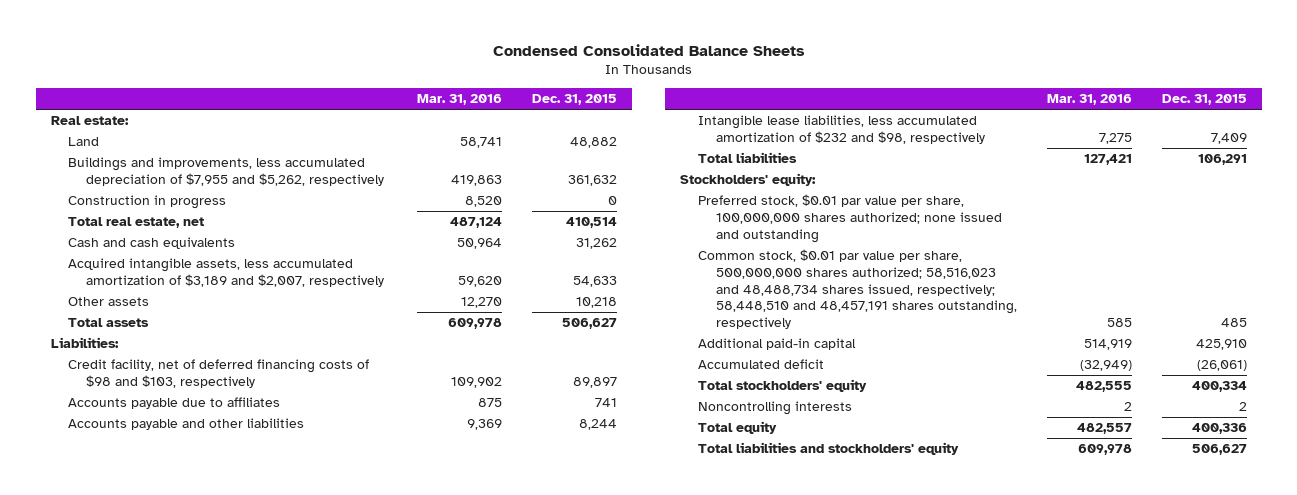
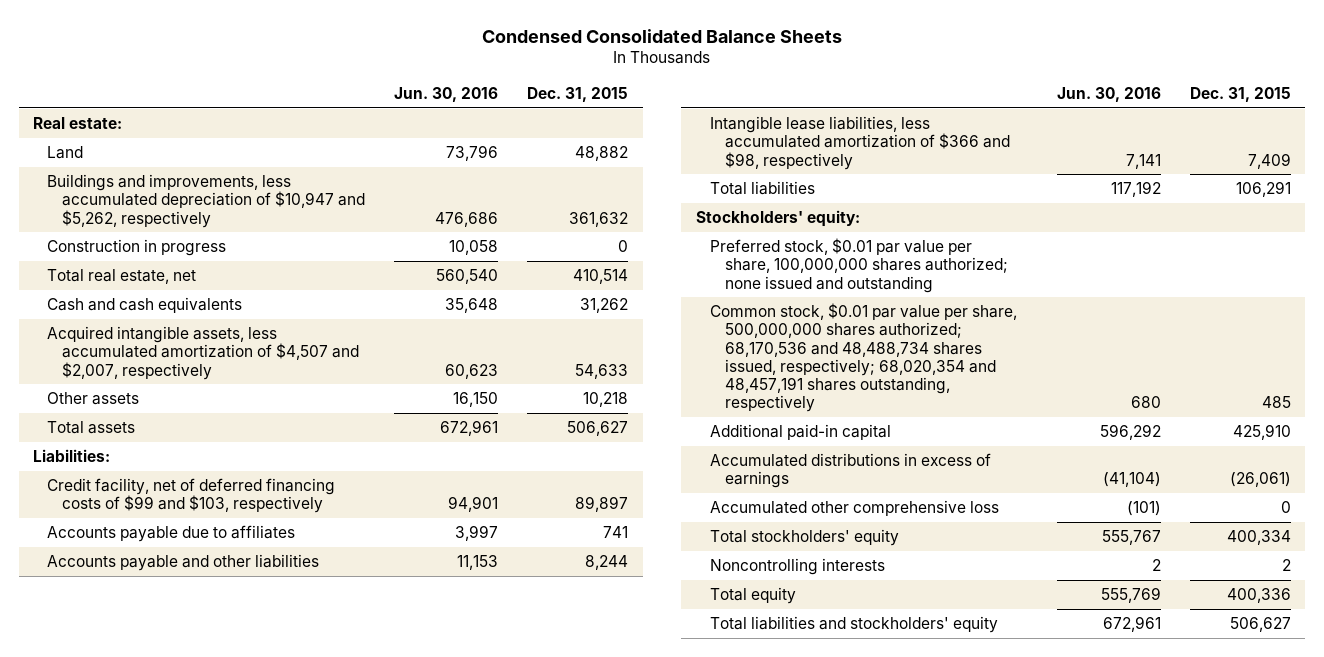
- | Mar. 31, 2016 | Dec. 31, 2015
+ | Jun. 30, 2016 | Dec. 31, 2015
- Buildings and improvements, less accumulated depreciation of $7,955 and $5,262, respectively | 419,863 | 361,632
+ Buildings and improvements, less accumulated depreciation of $10,947 and $5,262, respectively | 476,686 | 361,632
- Acquired intangible assets, less accumulated amortization of $3,189 and $2,007, respectively | 59,620 | 54,633
+ Acquired intangible assets, less accumulated amortization of $4,507 and $2,007, respectively | 60,623 | 54,633
- Credit facility, net of deferred financing costs of $98 and $103, respectively | 109,902 | 89,897
+ Credit facility, net of deferred financing costs of $99 and $103, respectively | 94,901 | 89,897
- Intangible lease liabilities, less accumulated amortization of $232 and $98, respectively | 7,275 | 7,409
+ Intangible lease liabilities, less accumulated amortization of $366 and $98, respectively | 7,141 | 7,409
- Common stock, $0.01 par value per share, 500,000,000 shares authorized; 58,516,023 and 48,488,734 shares issued, respectively; 58,448,510 and 48,457,191 shares outstanding, respectively | 585 | 485
+ Common stock, $0.01 par value per share, 500,000,000 shares authorized; 68,170,536 and 48,488,734 shares issued, respectively; 68,020,354 and 48,457,191 shares outstanding, respectively | 680 | 485
- Accumulated deficit | (32,949) | (26,061)
+ Accumulated distributions in excess of earnings | (41,104) | (26,061)
+ Accumulated other comprehensive loss | (101) | 0

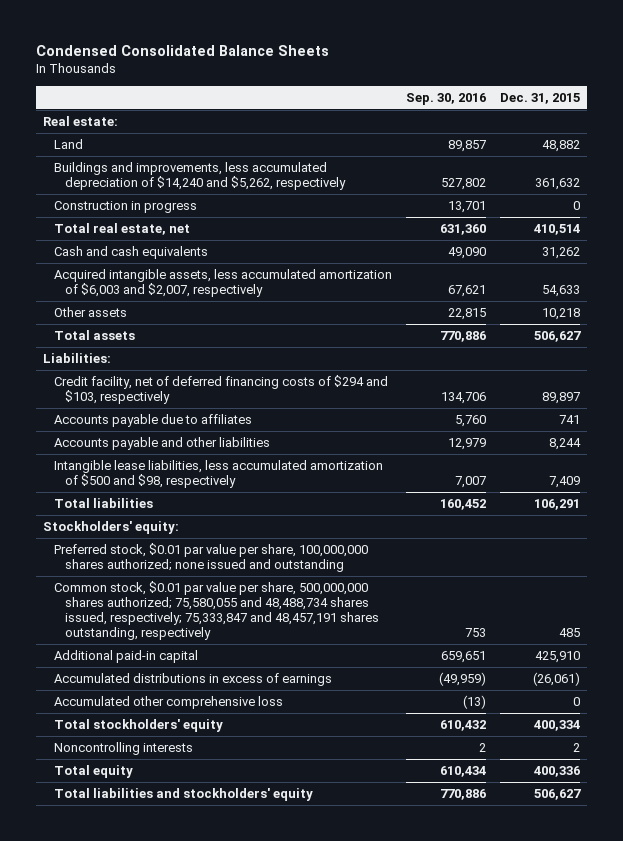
- | Jun. 30, 2016 | Dec. 31, 2015
+ | Sep. 30, 2016 | Dec. 31, 2015
- Buildings and improvements, less accumulated depreciation of $10,947 and $5,262, respectively | 476,686 | 361,632
+ Buildings and improvements, less accumulated depreciation of $14,240 and $5,262, respectively | 527,802 | 361,632
- Acquired intangible assets, less accumulated amortization of $4,507 and $2,007, respectively | 60,623 | 54,633
+ Acquired intangible assets, less accumulated amortization of $6,003 and $2,007, respectively | 67,621 | 54,633
- Credit facility, net of deferred financing costs of $99 and $103, respectively | 94,901 | 89,897
+ Credit facility, net of deferred financing costs of $294 and $103, respectively | 134,706 | 89,897
- Intangible lease liabilities, less accumulated amortization of $366 and $98, respectively | 7,141 | 7,409
+ Intangible lease liabilities, less accumulated amortization of $500 and $98, respectively | 7,007 | 7,409
- Common stock, $0.01 par value per share, 500,000,000 shares authorized; 68,170,536 and 48,488,734 shares issued, respectively; 68,020,354 and 48,457,191 shares outstanding, respectively | 680 | 485
+ Common stock, $0.01 par value per share, 500,000,000 shares authorized; 75,580,055 and 48,488,734 shares issued, respectively; 75,333,847 and 48,457,191 shares outstanding, respectively | 753 | 485

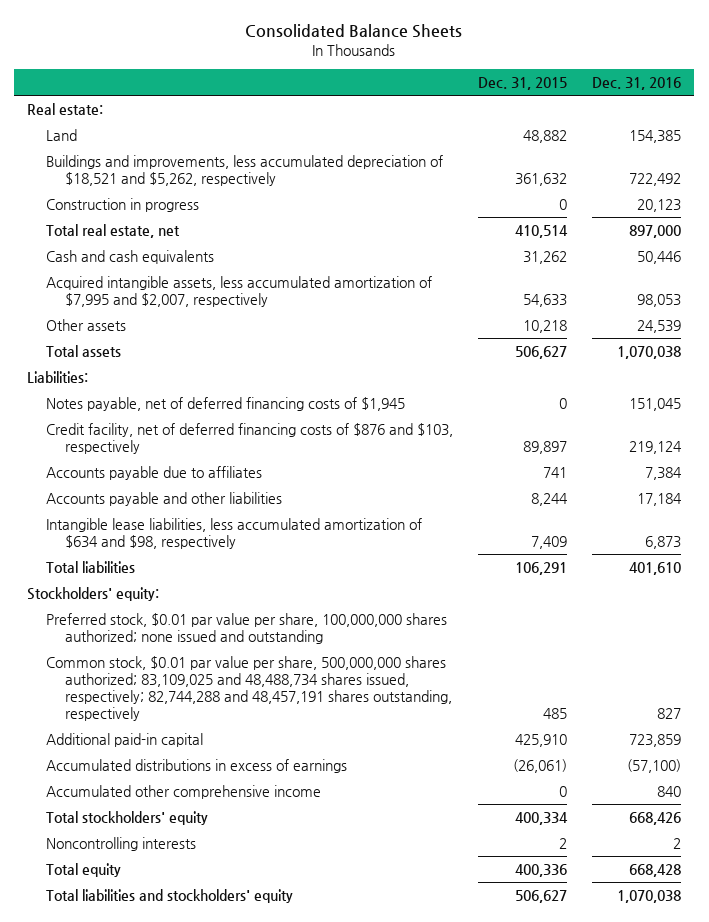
- Condensed Consolidated Balance Sheets
+ Consolidated Balance Sheets
- | Sep. 30, 2016 | Dec. 31, 2015
+ | Dec. 31, 2015 | Dec. 31, 2016
- Buildings and improvements, less accumulated depreciation of $14,240 and $5,262, respectively | 527,802 | 361,632
+ Buildings and improvements, less accumulated depreciation of $18,521 and $5,262, respectively | 361,632 | 722,492
- Acquired intangible assets, less accumulated amortization of $6,003 and $2,007, respectively | 67,621 | 54,633
+ Acquired intangible assets, less accumulated amortization of $7,995 and $2,007, respectively | 54,633 | 98,053
- Credit facility, net of deferred financing costs of $294 and $103, respectively | 134,706 | 89,897
+ Notes payable, net of deferred financing costs of $1,945 | 0 | 151,045
+ Credit facility, net of deferred financing costs of $876 and $103, respectively | 89,897 | 219,124
- Intangible lease liabilities, less accumulated amortization of $500 and $98, respectively | 7,007 | 7,409
+ Intangible lease liabilities, less accumulated amortization of $634 and $98, respectively | 7,409 | 6,873
- Common stock, $0.01 par value per share, 500,000,000 shares authorized; 75,580,055 and 48,488,734 shares issued, respectively; 75,333,847 and 48,457,191 shares outstanding, respectively | 753 | 485
+ Common stock, $0.01 par value per share, 500,000,000 shares authorized; 83,109,025 and 48,488,734 shares issued, respectively; 82,744,288 and 48,457,191 shares outstanding, respectively | 485 | 827
- Accumulated other comprehensive loss | (13) | 0
+ Accumulated other comprehensive income | 0 | 840

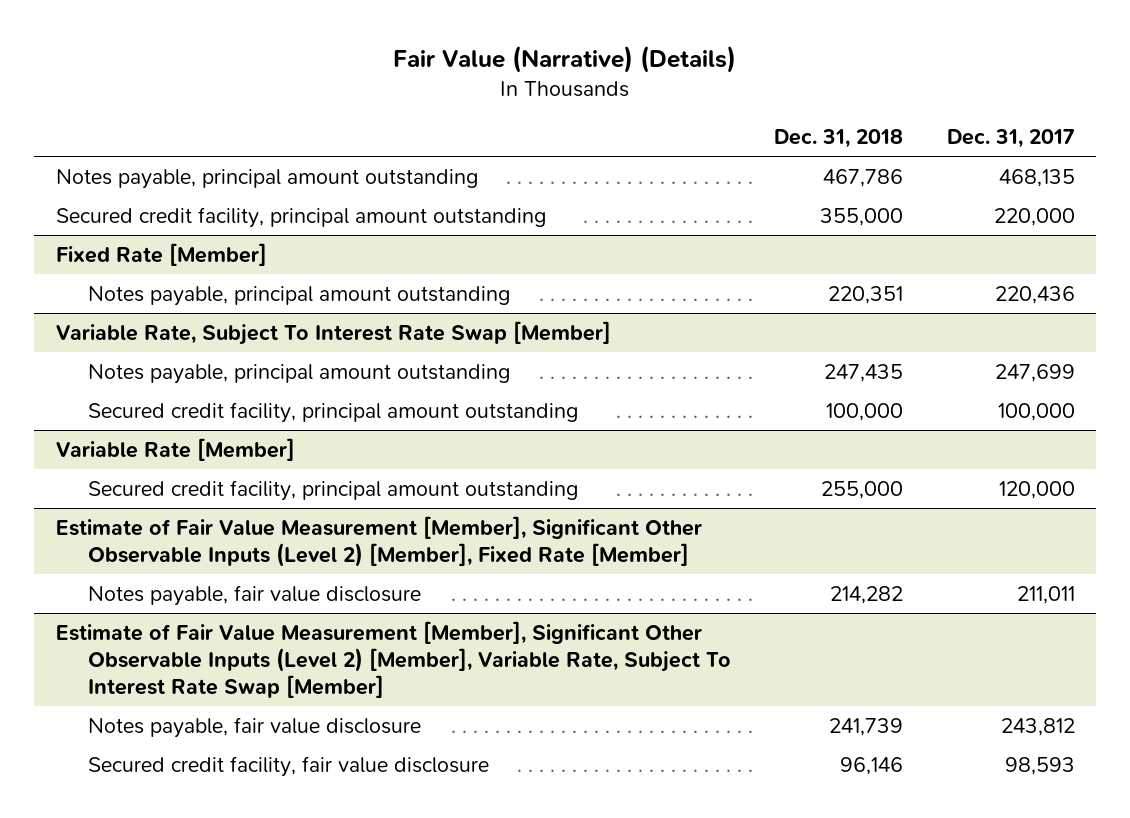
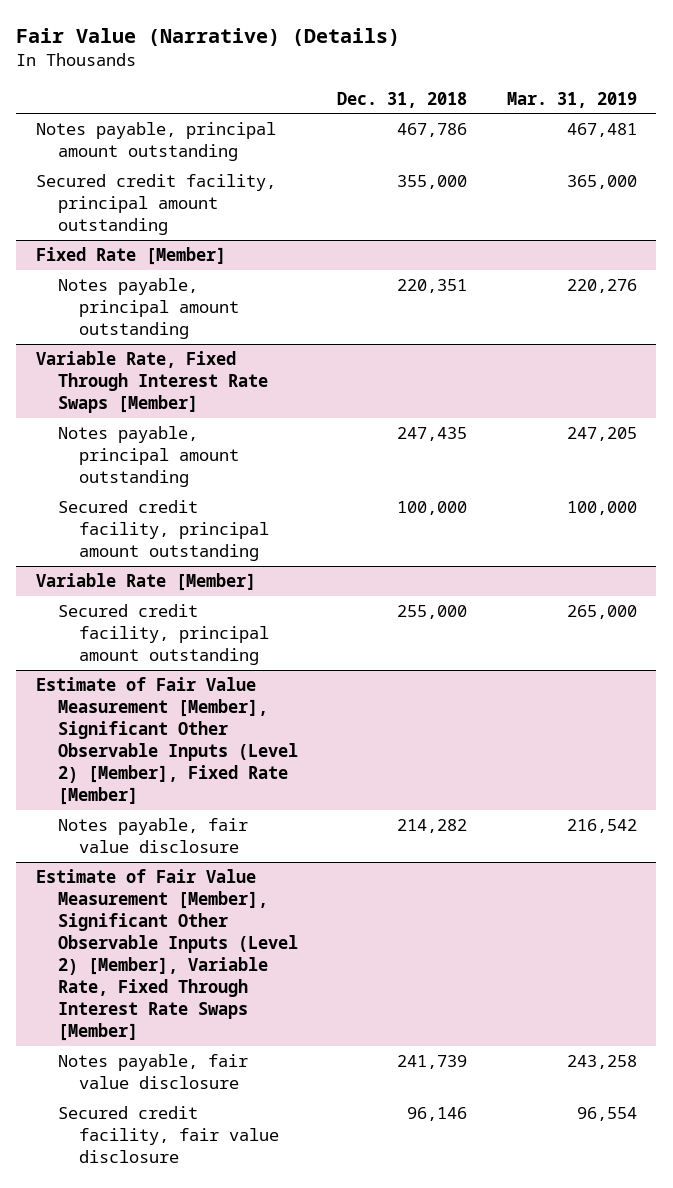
- | Dec. 31, 2018 | Dec. 31, 2017
+ | Dec. 31, 2018 | Mar. 31, 2019
- Variable Rate, Subject To Interest Rate Swap [Member]
+ Variable Rate, Fixed Through Interest Rate Swaps [Member]
- Estimate of Fair Value Measurement [Member], Significant Other Observable Inputs (Level 2) [Member], Variable Rate, Subject To Interest Rate Swap [Member]
+ Estimate of Fair Value Measurement [Member], Significant Other Observable Inputs (Level 2) [Member], Variable Rate, Fixed Through Interest Rate Swaps [Member]

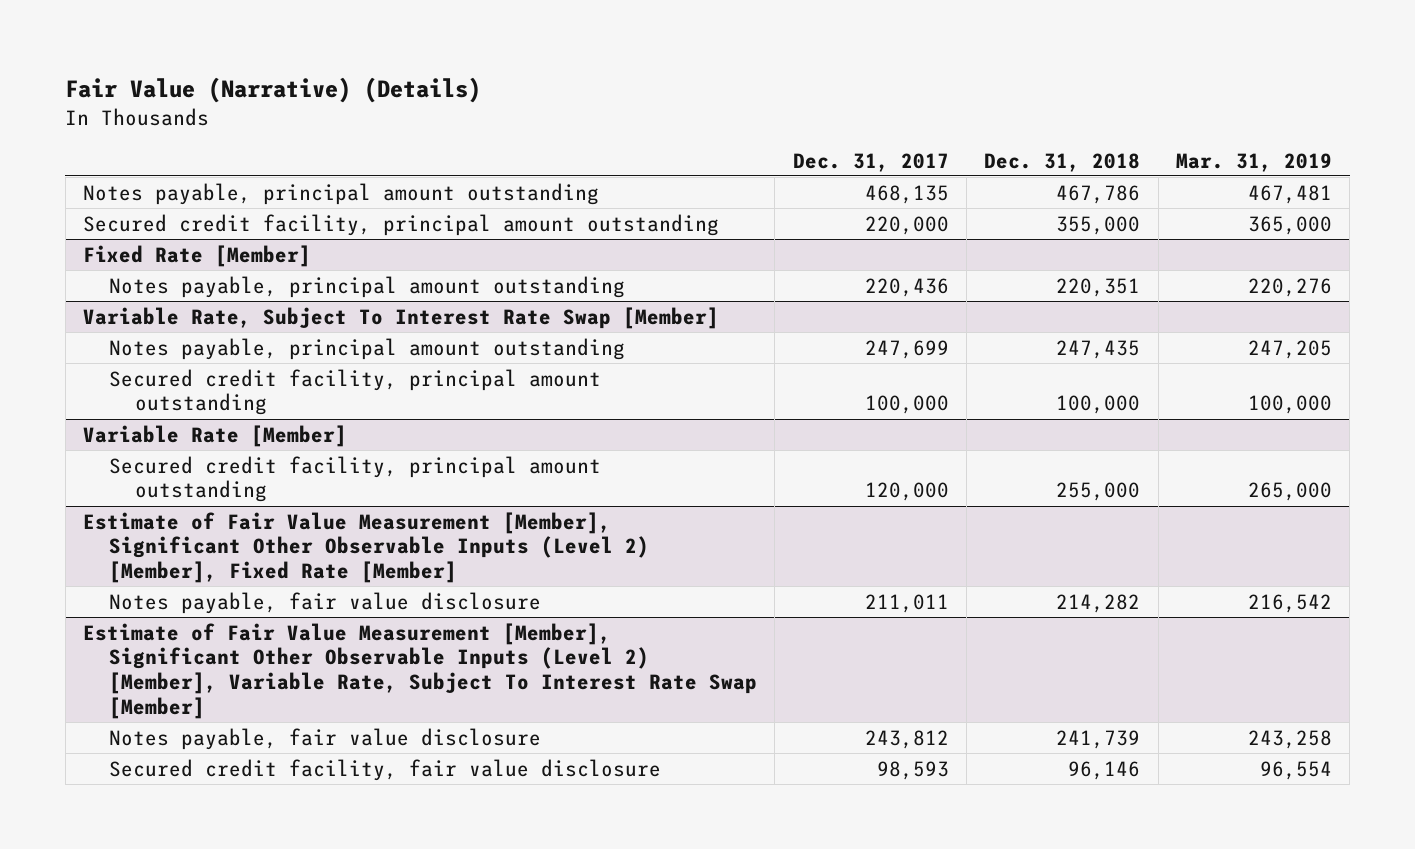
- | Dec. 31, 2018 | Mar. 31, 2019
+ | Dec. 31, 2017 | Dec. 31, 2018 | Mar. 31, 2019
- Variable Rate, Fixed Through Interest Rate Swaps [Member]
+ Variable Rate, Subject To Interest Rate Swap [Member]
- Estimate of Fair Value Measurement [Member], Significant Other Observable Inputs (Level 2) [Member], Variable Rate, Fixed Through Interest Rate Swaps [Member]
+ Estimate of Fair Value Measurement [Member], Significant Other Observable Inputs (Level 2) [Member], Variable Rate, Subject To Interest Rate Swap [Member]

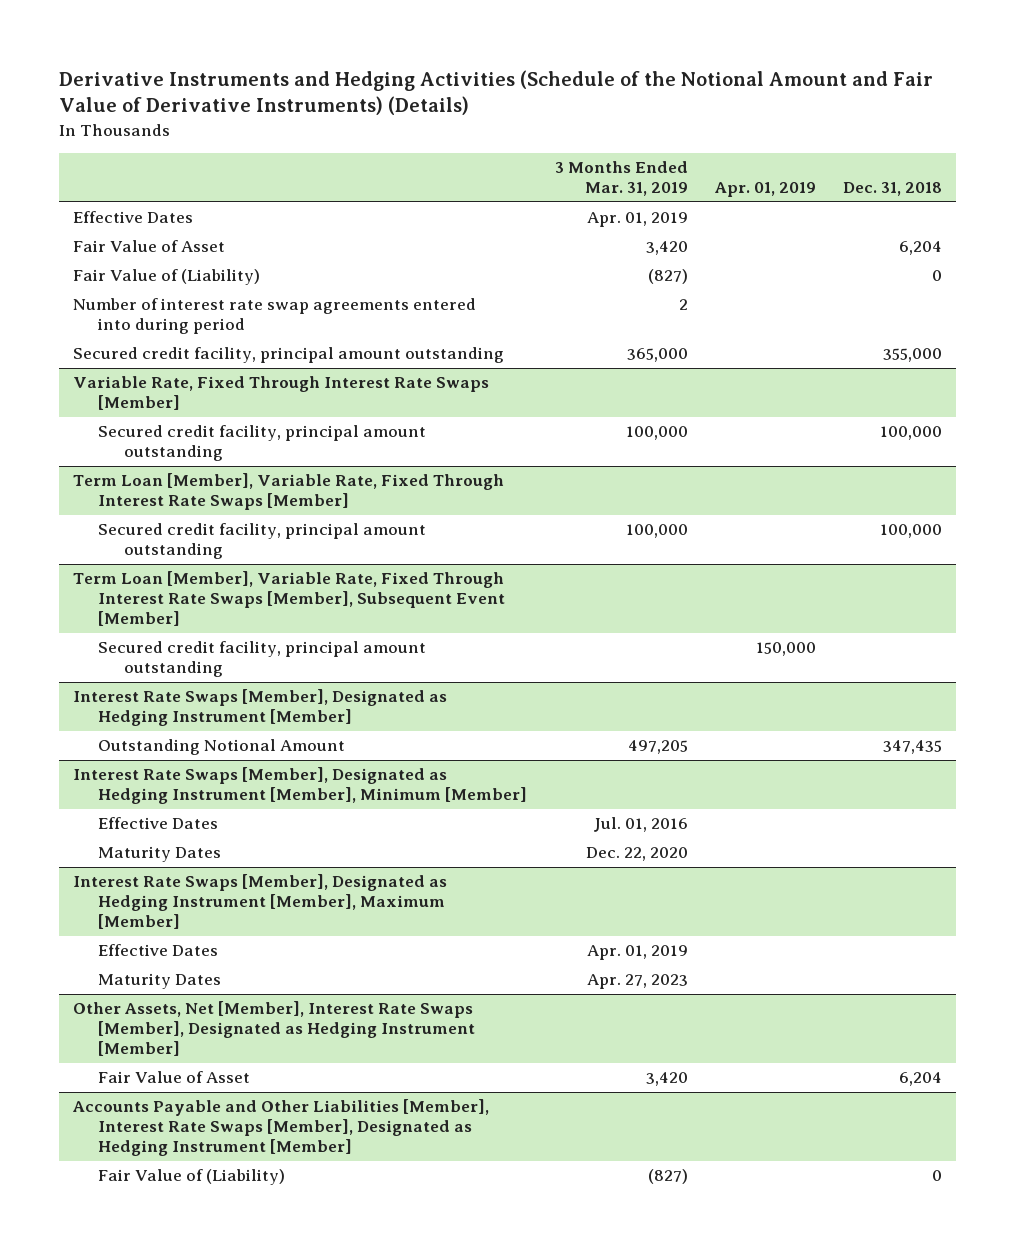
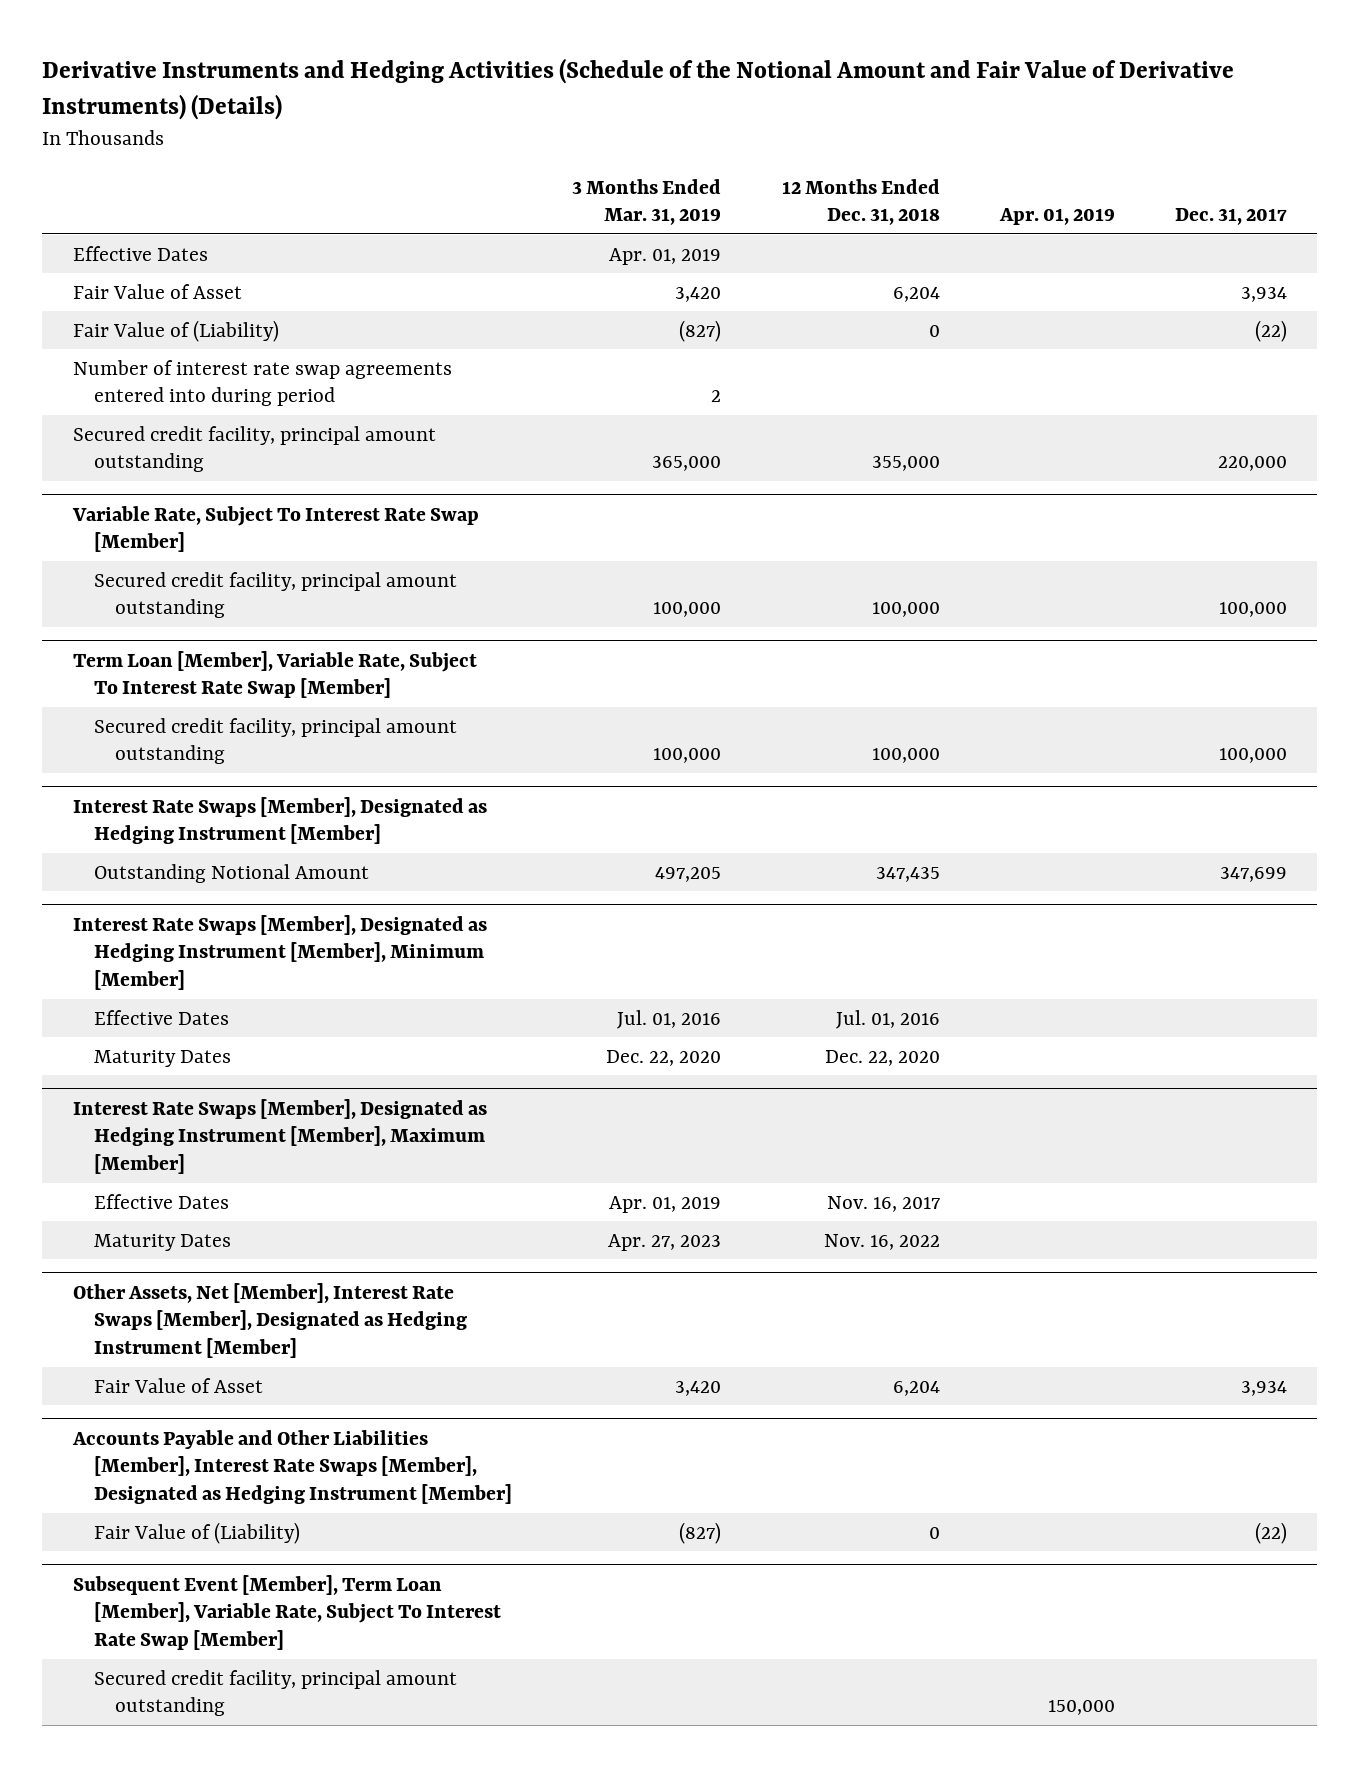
- | 3 Months Ended Mar. 31, 2019 | Apr. 01, 2019 | Dec. 31, 2018
+ | 3 Months Ended Mar. 31, 2019 | 12 Months Ended Dec. 31, 2018 | Apr. 01, 2019 | Dec. 31, 2017
- Variable Rate, Fixed Through Interest Rate Swaps [Member]
+ Variable Rate, Subject To Interest Rate Swap [Member]
- Term Loan [Member], Variable Rate, Fixed Through Interest Rate Swaps [Member]
+ Term Loan [Member], Variable Rate, Subject To Interest Rate Swap [Member]
- Term Loan [Member], Variable Rate, Fixed Through Interest Rate Swaps [Member], Subsequent Event [Member]
- Secured credit facility, principal amount outstanding | | 150,000 |
+ Subsequent Event [Member], Term Loan [Member], Variable Rate, Subject To Interest Rate Swap [Member]
+ Secured credit facility, principal amount outstanding | | | 150,000 |

